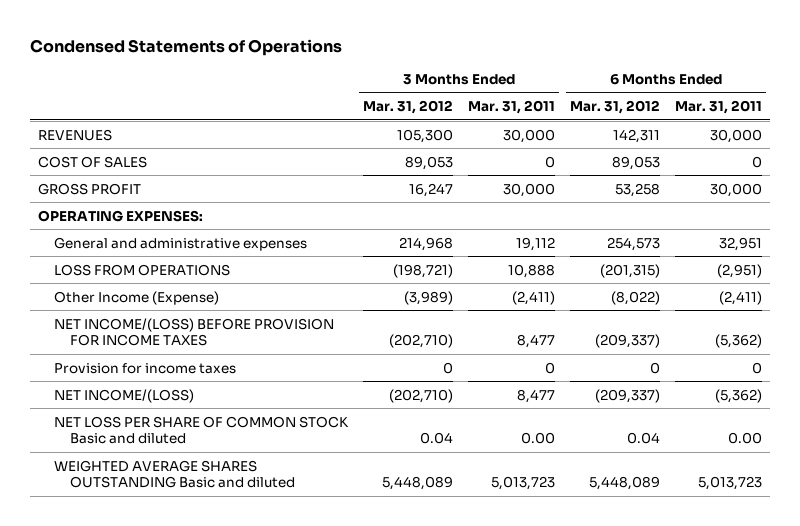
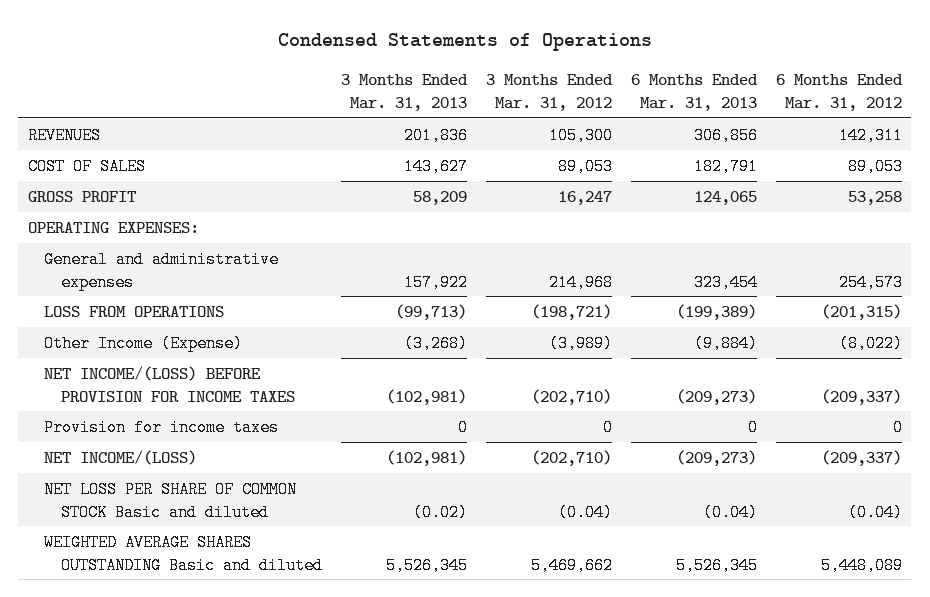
- | 3 Months Ended Mar. 31, 2012 | 3 Months Ended Mar. 31, 2011 | 6 Months Ended Mar. 31, 2012 | 6 Months Ended Mar. 31, 2011
+ | 3 Months Ended Mar. 31, 2013 | 3 Months Ended Mar. 31, 2012 | 6 Months Ended Mar. 31, 2013 | 6 Months Ended Mar. 31, 2012
- NET LOSS PER SHARE OF COMMON STOCK Basic and diluted | 0.04 | 0.00 | 0.04 | 0.00
- WEIGHTED AVERAGE SHARES OUTSTANDING Basic and diluted | 5,448,089 | 5,013,723 | 5,448,089 | 5,013,723
+ NET LOSS PER SHARE OF COMMON STOCK Basic and diluted | (0.02) | (0.04) | (0.04) | (0.04)
+ WEIGHTED AVERAGE SHARES OUTSTANDING Basic and diluted | 5,526,345 | 5,469,662 | 5,526,345 | 5,448,089

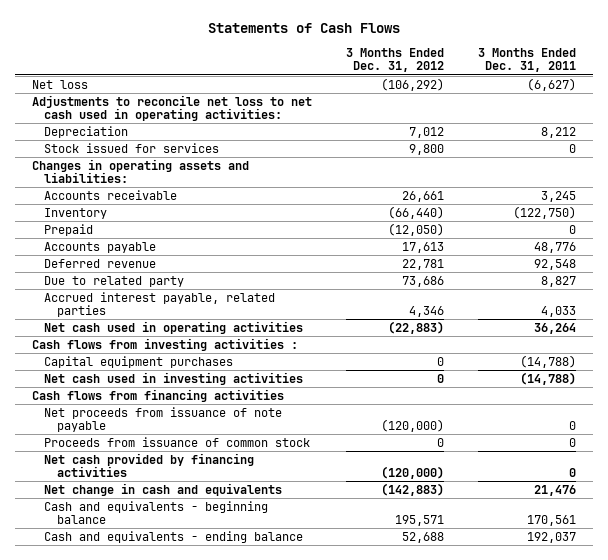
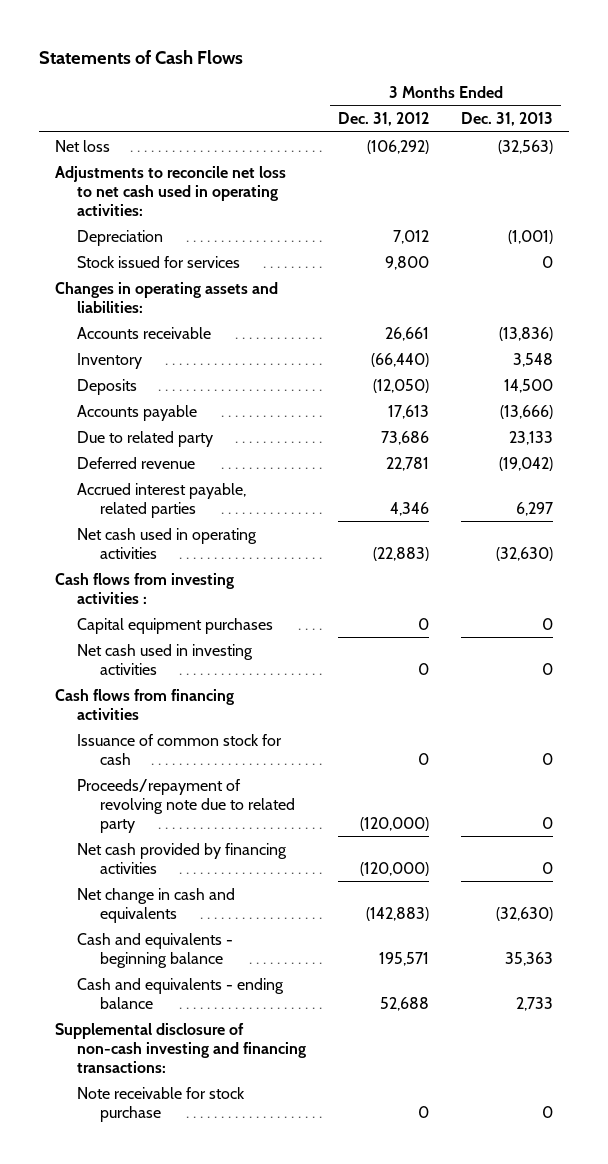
- | 3 Months Ended Dec. 31, 2012 | 3 Months Ended Dec. 31, 2011
+ | 3 Months Ended Dec. 31, 2012 | 3 Months Ended Dec. 31, 2013
- Prepaid | (12,050) | 0
+ Deposits | (12,050) | 14,500
moved down: Deferred revenue | 22,781 | (19,042)
- Net proceeds from issuance of note payable | (120,000) | 0
- Proceeds from issuance of common stock | 0 | 0
+ Issuance of common stock for cash | 0 | 0
+ Proceeds/repayment of revolving note due to related party | (120,000) | 0
+ Supplemental disclosure of non-cash investing and financing transactions:
+ Note receivable for stock purchase | 0 | 0

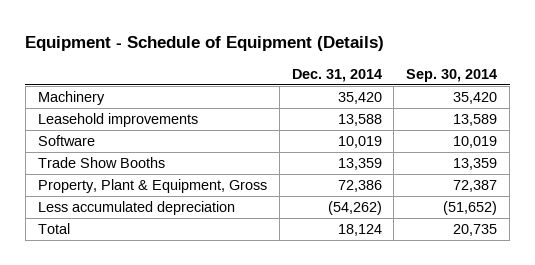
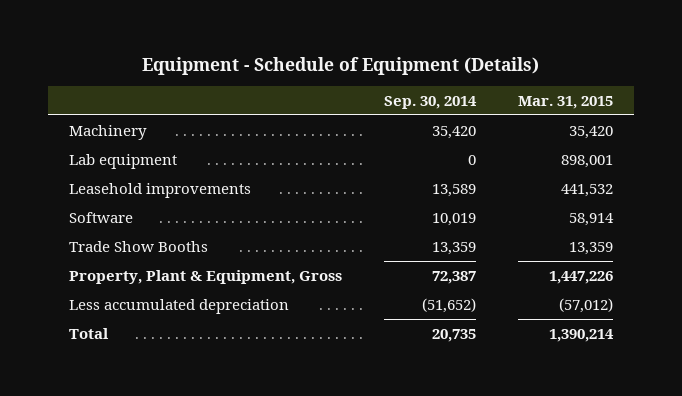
- | Dec. 31, 2014 | Sep. 30, 2014
+ | Sep. 30, 2014 | Mar. 31, 2015
+ Lab equipment | 0 | 898,001

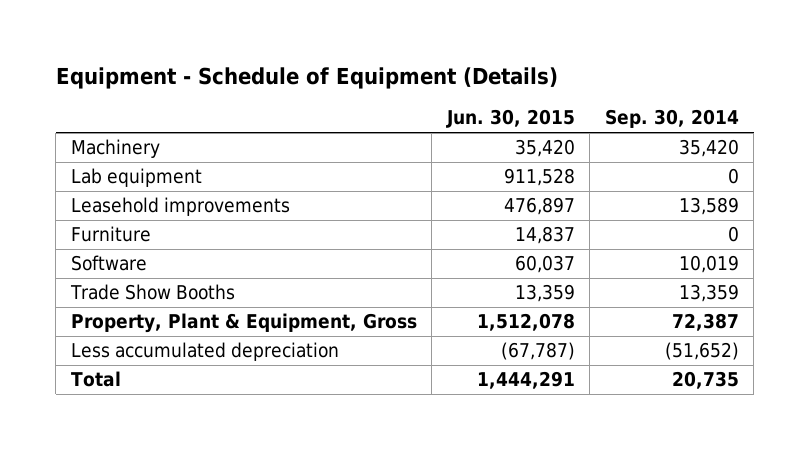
- | Sep. 30, 2014 | Mar. 31, 2015
+ | Jun. 30, 2015 | Sep. 30, 2014
+ Furniture | 14,837 | 0

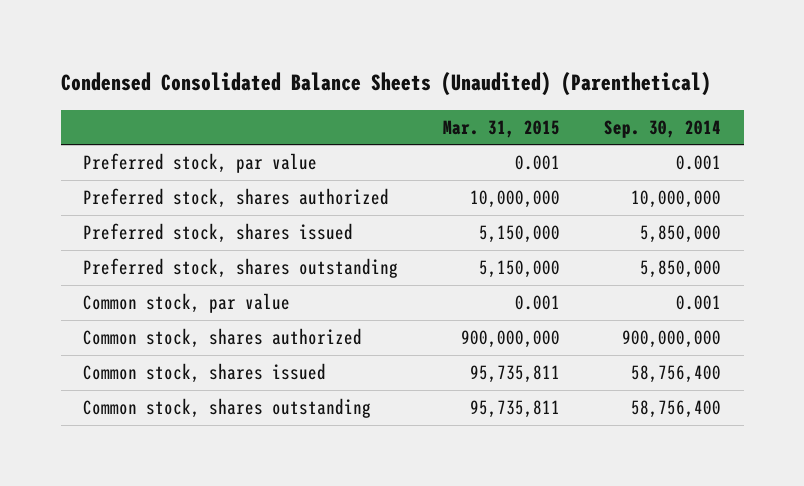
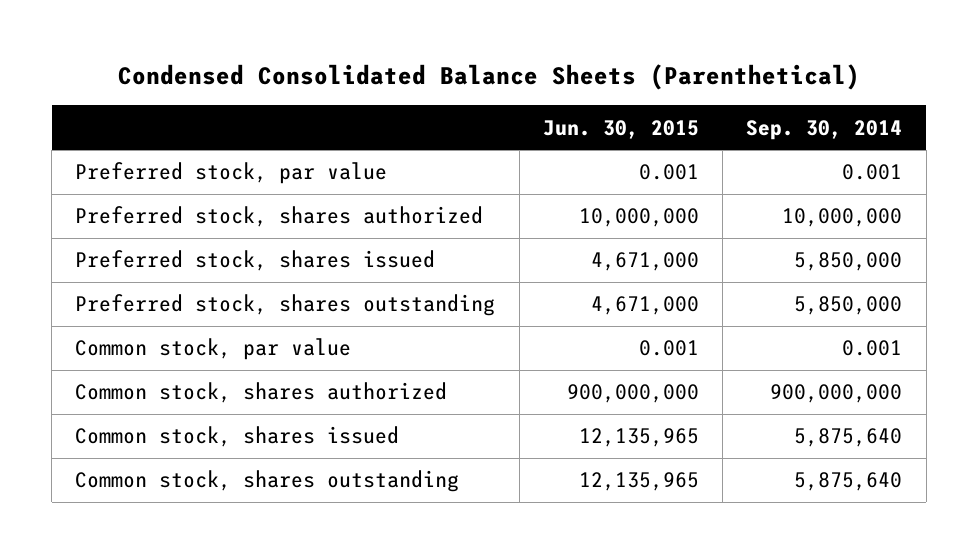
- Condensed Consolidated Balance Sheets (Unaudited) (Parenthetical)
+ Condensed Consolidated Balance Sheets (Parenthetical)
- | Mar. 31, 2015 | Sep. 30, 2014
+ | Jun. 30, 2015 | Sep. 30, 2014
- Common stock, shares issued | 95,735,811 | 58,756,400
- Common stock, shares outstanding | 95,735,811 | 58,756,400
+ Common stock, shares issued | 12,135,965 | 5,875,640
+ Common stock, shares outstanding | 12,135,965 | 5,875,640

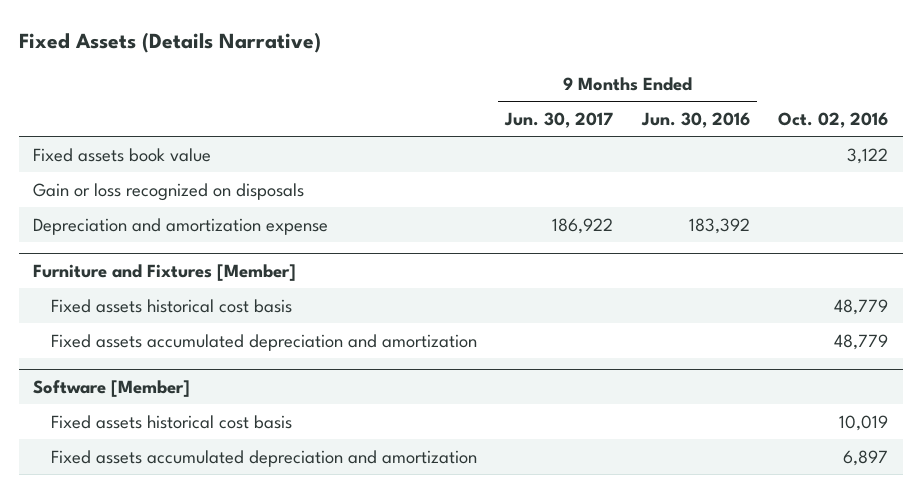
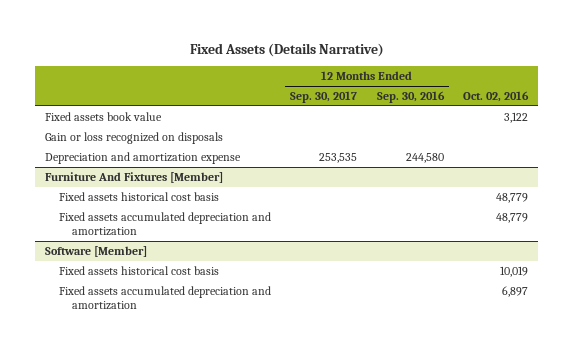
- | 9 Months Ended Jun. 30, 2017 | 9 Months Ended Jun. 30, 2016 | Oct. 02, 2016
+ | 12 Months Ended Sep. 30, 2017 | 12 Months Ended Sep. 30, 2016 | Oct. 02, 2016
- Furniture and Fixtures [Member]
+ Furniture And Fixtures [Member]

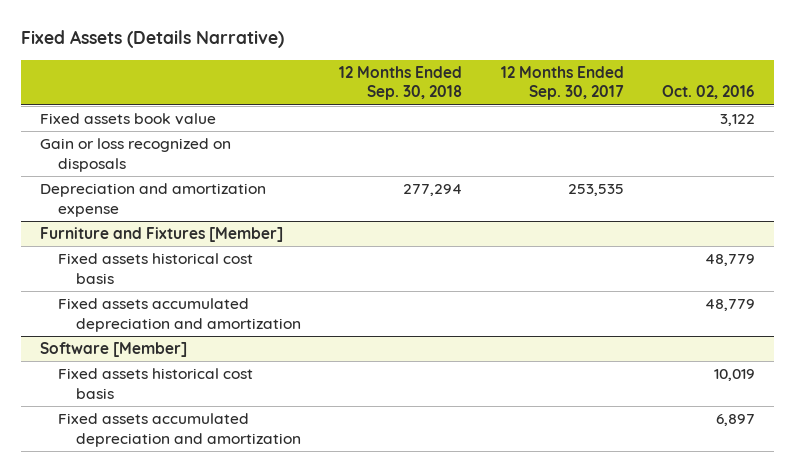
- | 12 Months Ended Sep. 30, 2017 | 12 Months Ended Sep. 30, 2016 | Oct. 02, 2016
+ | 12 Months Ended Sep. 30, 2018 | 12 Months Ended Sep. 30, 2017 | Oct. 02, 2016
- Furniture And Fixtures [Member]
+ Furniture and Fixtures [Member]

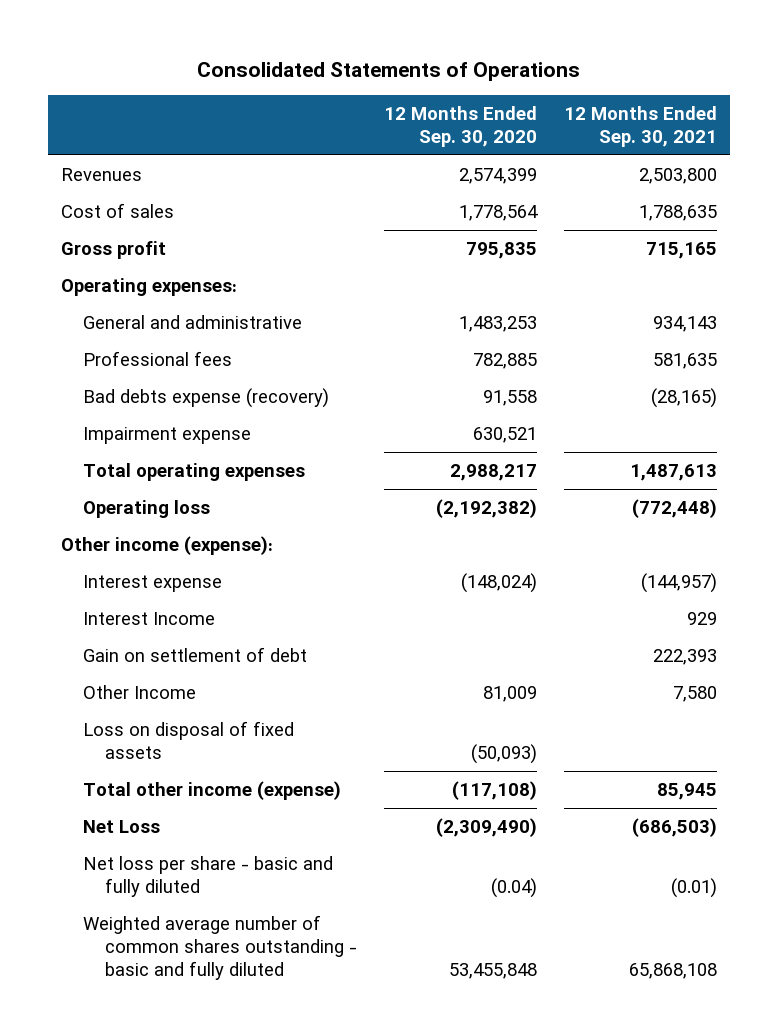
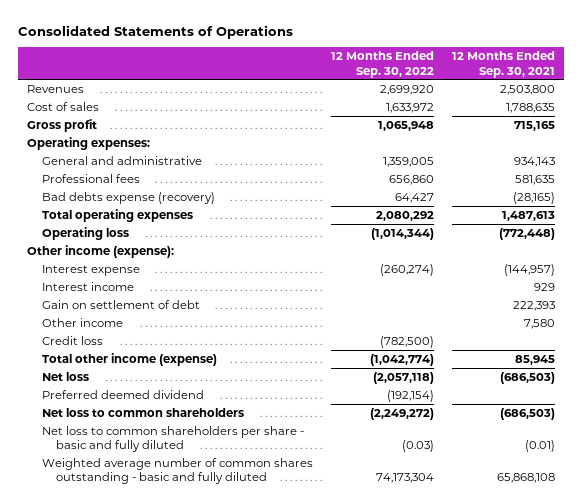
- | 12 Months Ended Sep. 30, 2020 | 12 Months Ended Sep. 30, 2021
+ | 12 Months Ended Sep. 30, 2022 | 12 Months Ended Sep. 30, 2021
- Impairment expense | 630,521 |
- Interest Income | | 929
+ Interest income | | 929
- Other Income | 81,009 | 7,580
- Loss on disposal of fixed assets | (50,093) |
+ Other income | | 7,580
+ Credit loss | (782,500) |
- Net Loss | (2,309,490) | (686,503)
- Net loss per share - basic and fully diluted | (0.04) | (0.01)
+ Net loss | (2,057,118) | (686,503)
+ Preferred deemed dividend | (192,154) |
+ Net loss to common shareholders | (2,249,272) | (686,503)
+ Net loss to common shareholders per share - basic and fully diluted | (0.03) | (0.01)

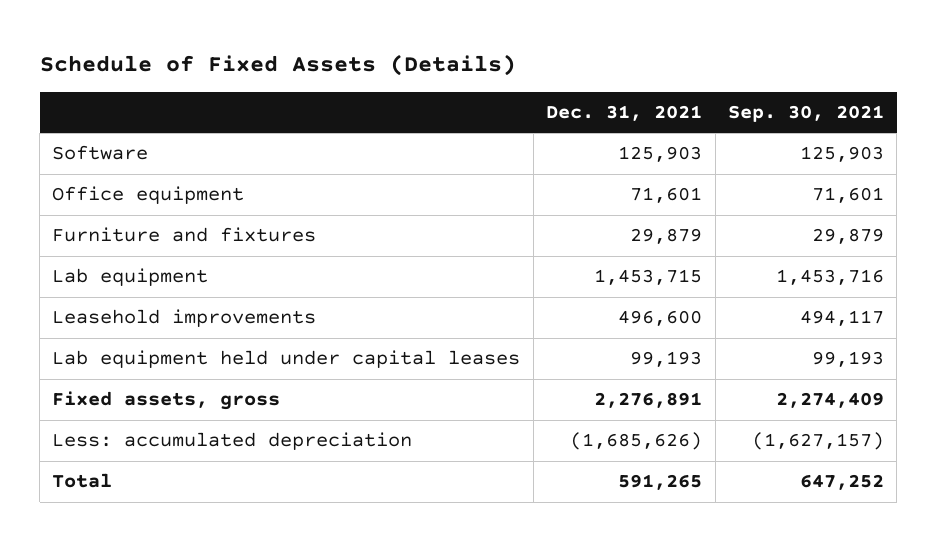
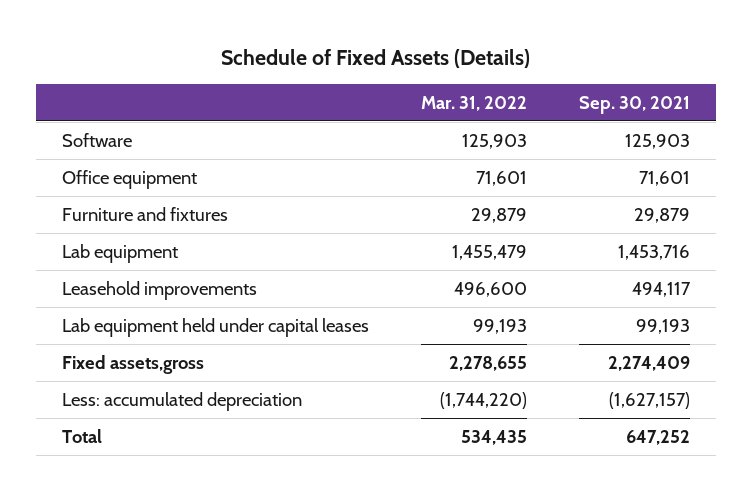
- | Dec. 31, 2021 | Sep. 30, 2021
+ | Mar. 31, 2022 | Sep. 30, 2021
- Fixed assets, gross | 2,276,891 | 2,274,409
+ Fixed assets,gross | 2,278,655 | 2,274,409

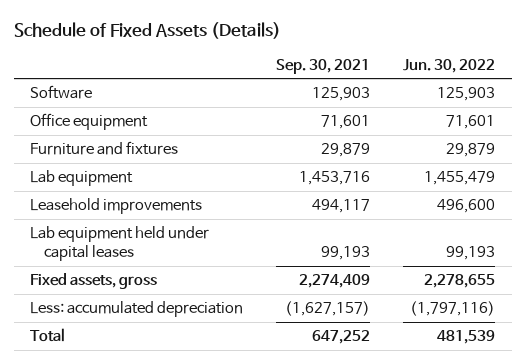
- | Mar. 31, 2022 | Sep. 30, 2021
+ | Sep. 30, 2021 | Jun. 30, 2022
- Fixed assets,gross | 2,278,655 | 2,274,409
+ Fixed assets, gross | 2,274,409 | 2,278,655

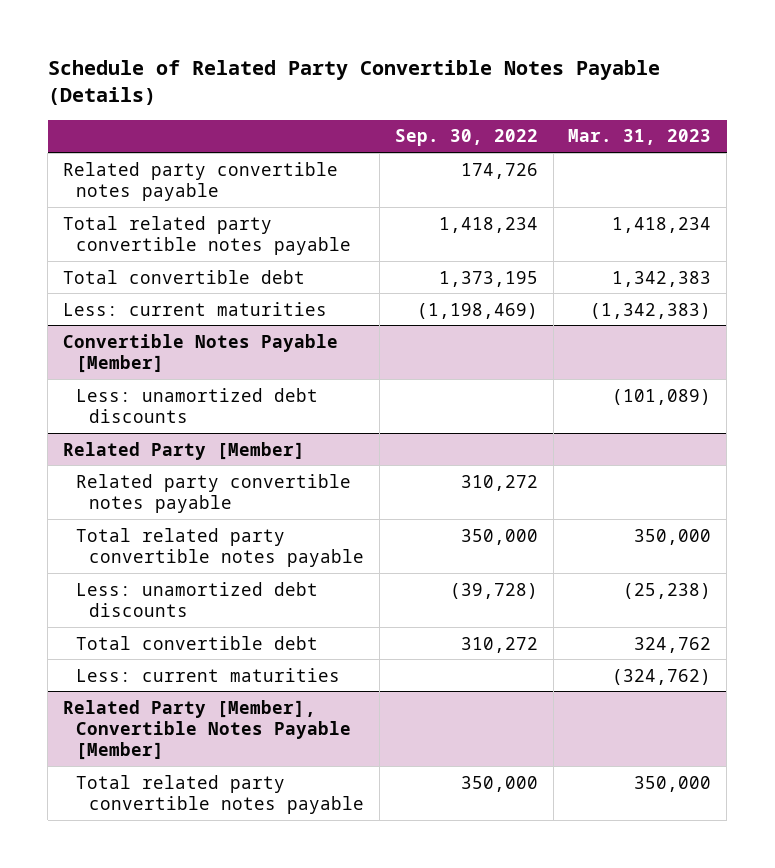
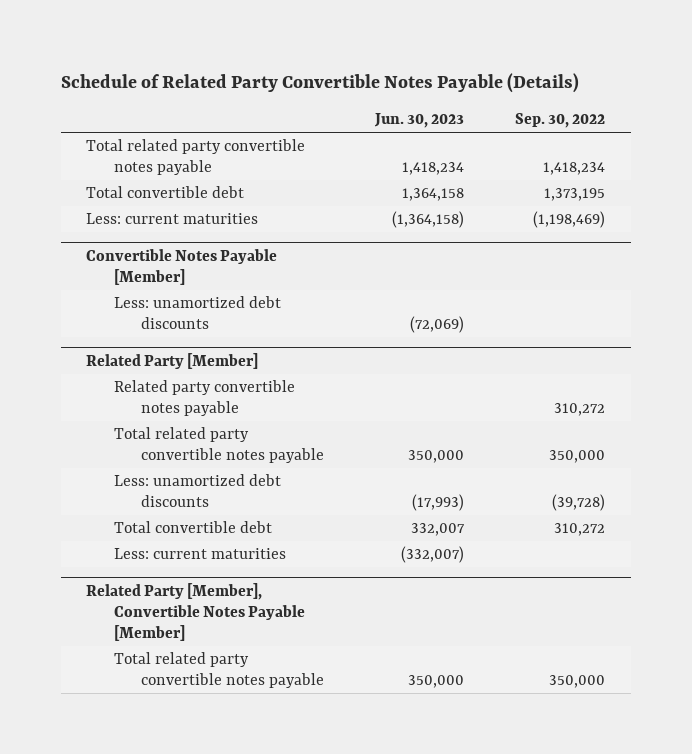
- | Sep. 30, 2022 | Mar. 31, 2023
+ | Jun. 30, 2023 | Sep. 30, 2022
- Related party convertible notes payable | 174,726 |

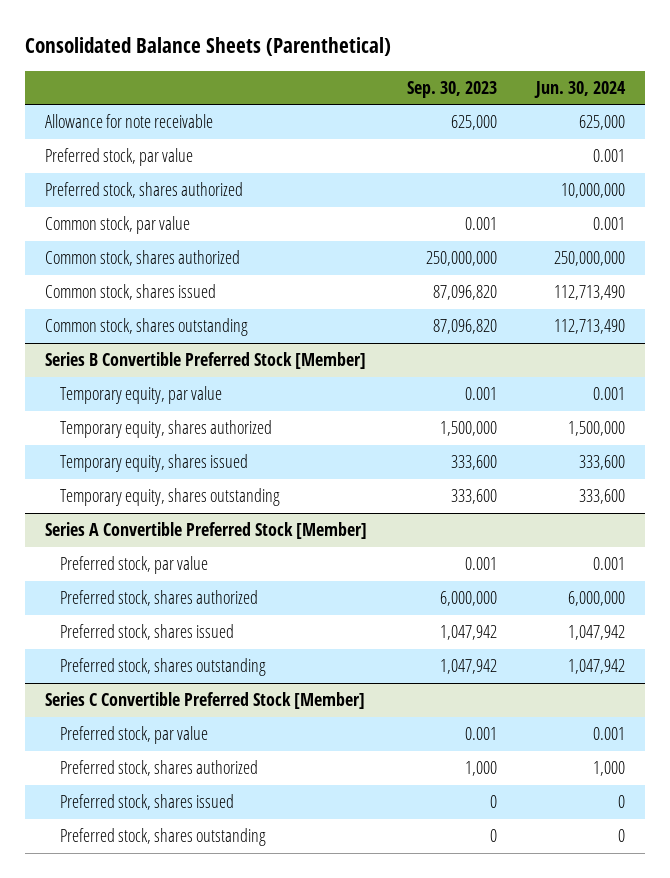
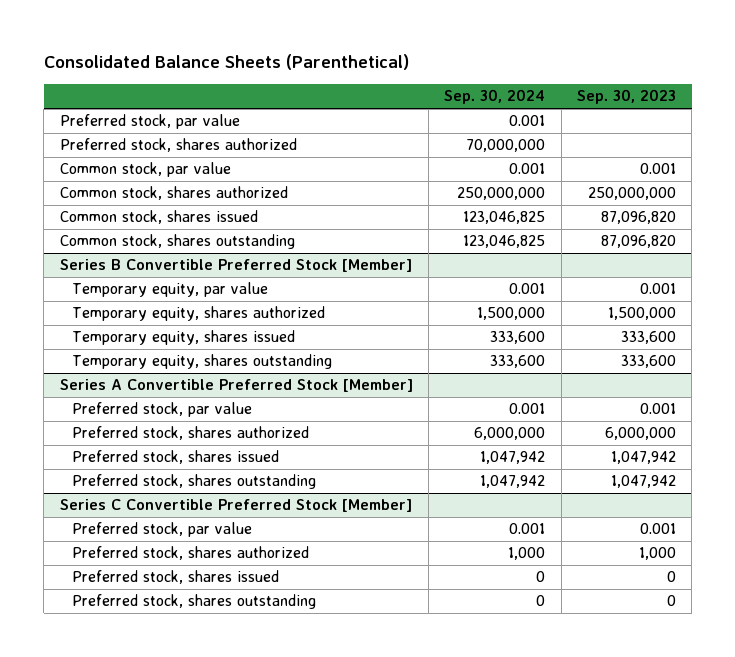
- | Sep. 30, 2023 | Jun. 30, 2024
+ | Sep. 30, 2024 | Sep. 30, 2023
- Allowance for note receivable | 625,000 | 625,000

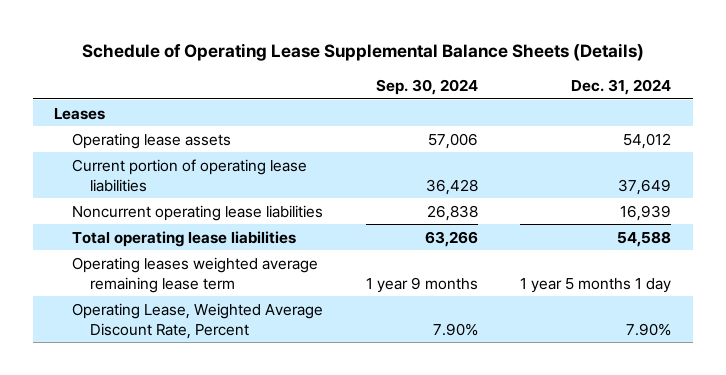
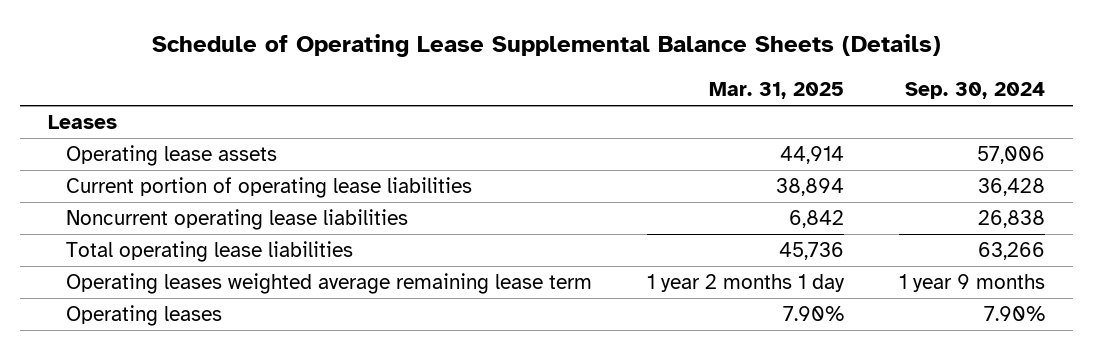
- | Sep. 30, 2024 | Dec. 31, 2024
+ | Mar. 31, 2025 | Sep. 30, 2024
- Operating Lease, Weighted Average Discount Rate, Percent | 7.90% | 7.90%
+ Operating leases | 7.90% | 7.90%

